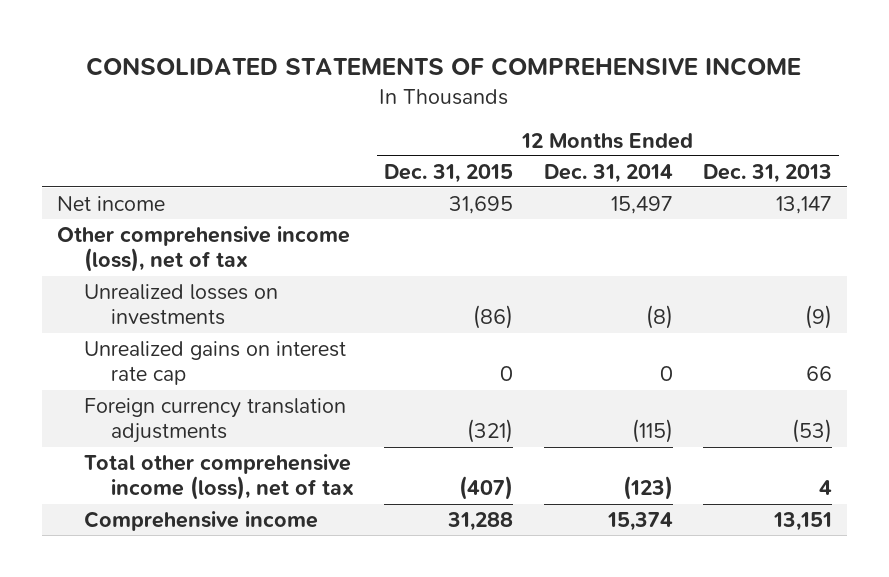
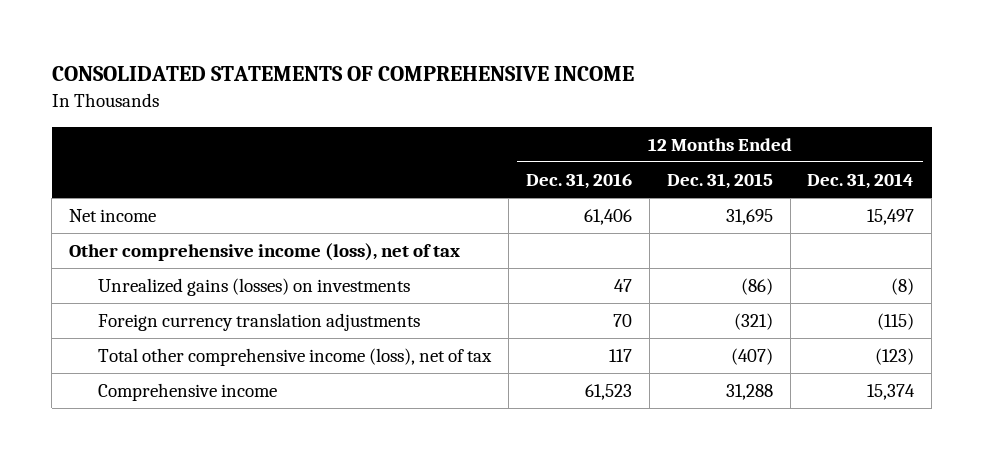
- | 12 Months Ended Dec. 31, 2015 | 12 Months Ended Dec. 31, 2014 | 12 Months Ended Dec. 31, 2013
+ | 12 Months Ended Dec. 31, 2016 | 12 Months Ended Dec. 31, 2015 | 12 Months Ended Dec. 31, 2014
- Unrealized losses on investments | (86) | (8) | (9)
- Unrealized gains on interest rate cap | 0 | 0 | 66
+ Unrealized gains (losses) on investments | 47 | (86) | (8)

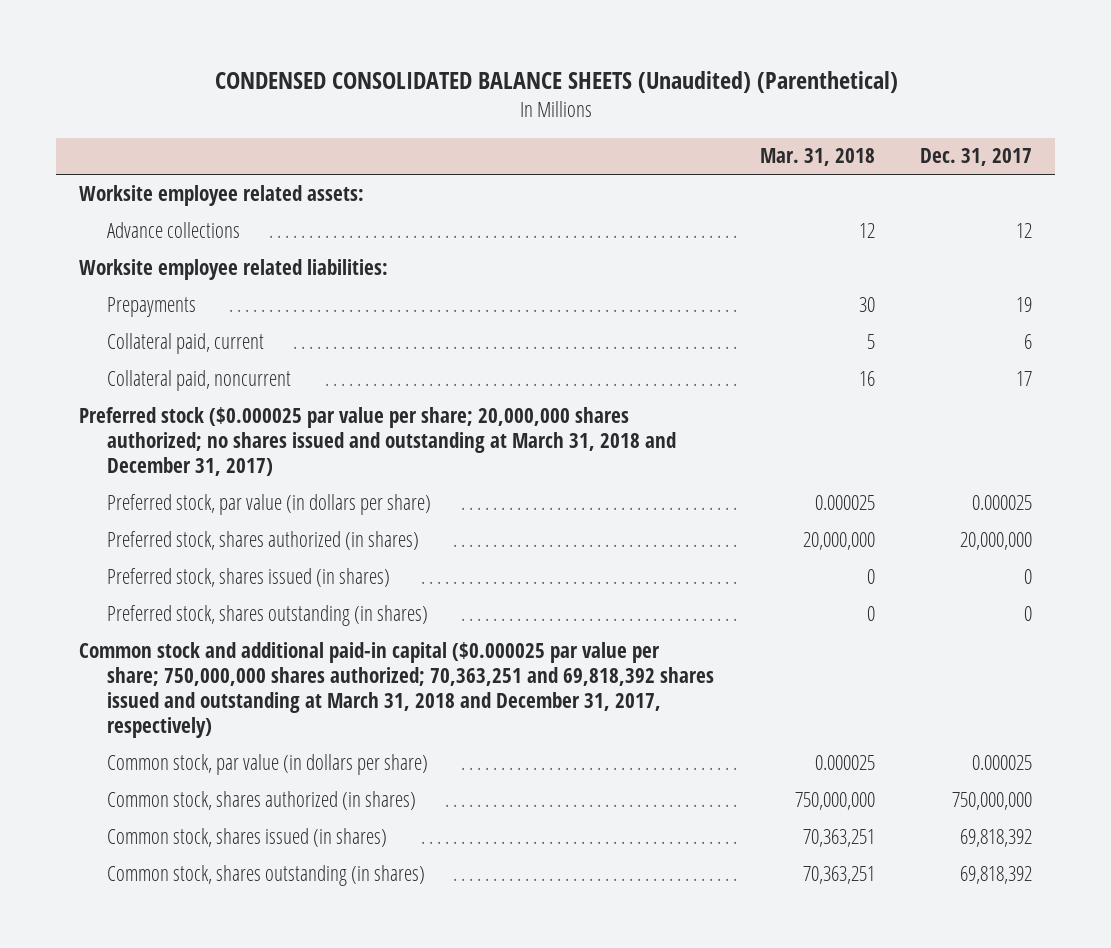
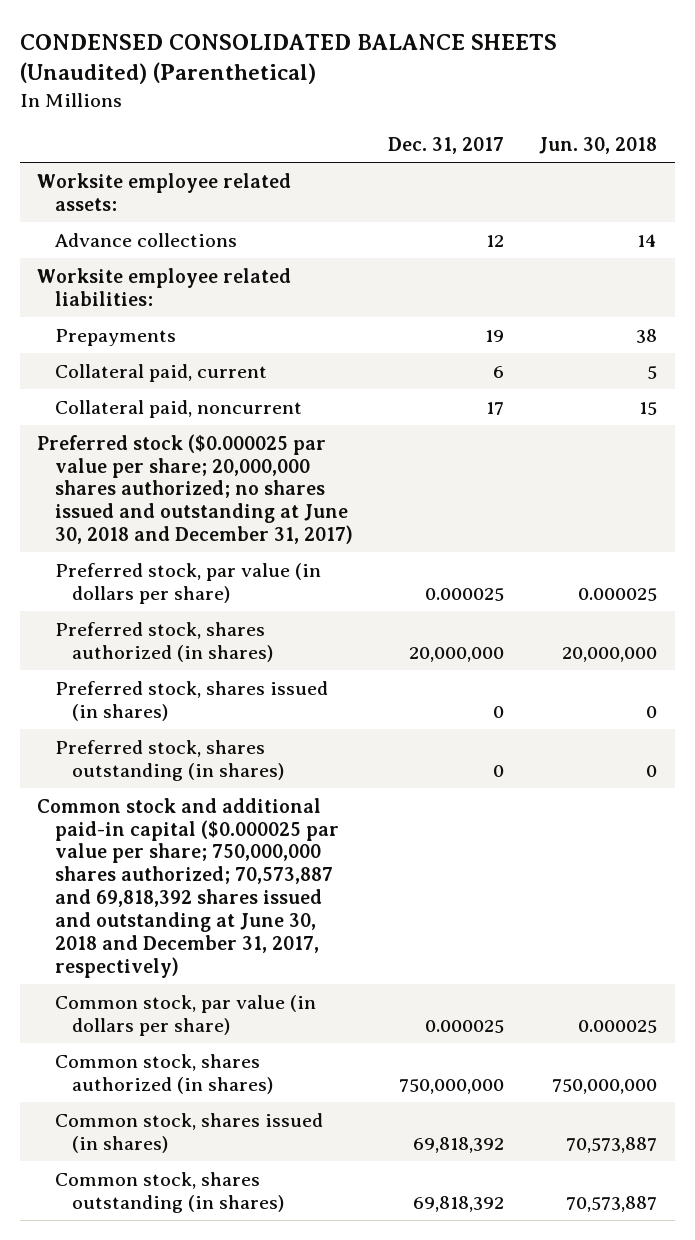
- | Mar. 31, 2018 | Dec. 31, 2017
+ | Dec. 31, 2017 | Jun. 30, 2018
- Preferred stock ($0.000025 par value per share; 20,000,000 shares authorized; no shares issued and outstanding at March 31, 2018 and December 31, 2017)
+ Preferred stock ($0.000025 par value per share; 20,000,000 shares authorized; no shares issued and outstanding at June 30, 2018 and December 31, 2017)
- Common stock and additional paid-in capital ($0.000025 par value per share; 750,000,000 shares authorized; 70,363,251 and 69,818,392 shares issued and outstanding at March 31, 2018 and December 31, 2017, respectively)
+ Common stock and additional paid-in capital ($0.000025 par value per share; 750,000,000 shares authorized; 70,573,887 and 69,818,392 shares issued and outstanding at June 30, 2018 and December 31, 2017, respectively)

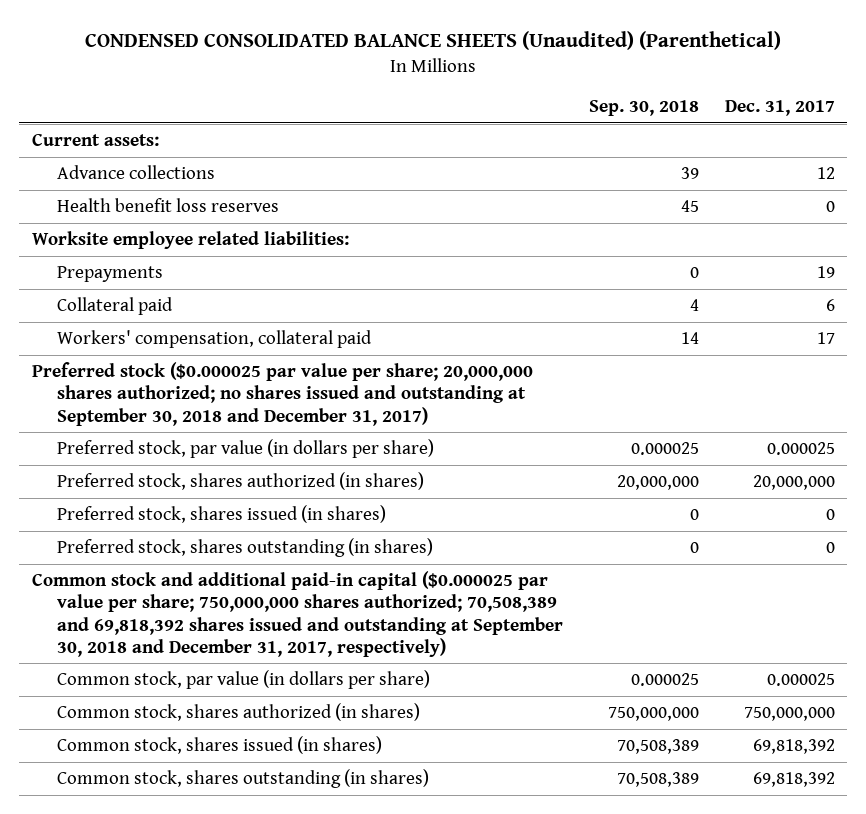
- | Dec. 31, 2017 | Jun. 30, 2018
+ | Sep. 30, 2018 | Dec. 31, 2017
- Worksite employee related assets:
+ Current assets:
+ Health benefit loss reserves | 45 | 0
- Collateral paid, current | 6 | 5
- Collateral paid, noncurrent | 17 | 15
- Preferred stock ($0.000025 par value per share; 20,000,000 shares authorized; no shares issued and outstanding at June 30, 2018 and December 31, 2017)
+ Collateral paid | 4 | 6
+ Workers' compensation, collateral paid | 14 | 17
+ Preferred stock ($0.000025 par value per share; 20,000,000 shares authorized; no shares issued and outstanding at September 30, 2018 and December 31, 2017)
- Common stock and additional paid-in capital ($0.000025 par value per share; 750,000,000 shares authorized; 70,573,887 and 69,818,392 shares issued and outstanding at June 30, 2018 and December 31, 2017, respectively)
+ Common stock and additional paid-in capital ($0.000025 par value per share; 750,000,000 shares authorized; 70,508,389 and 69,818,392 shares issued and outstanding at September 30, 2018 and December 31, 2017, respectively)

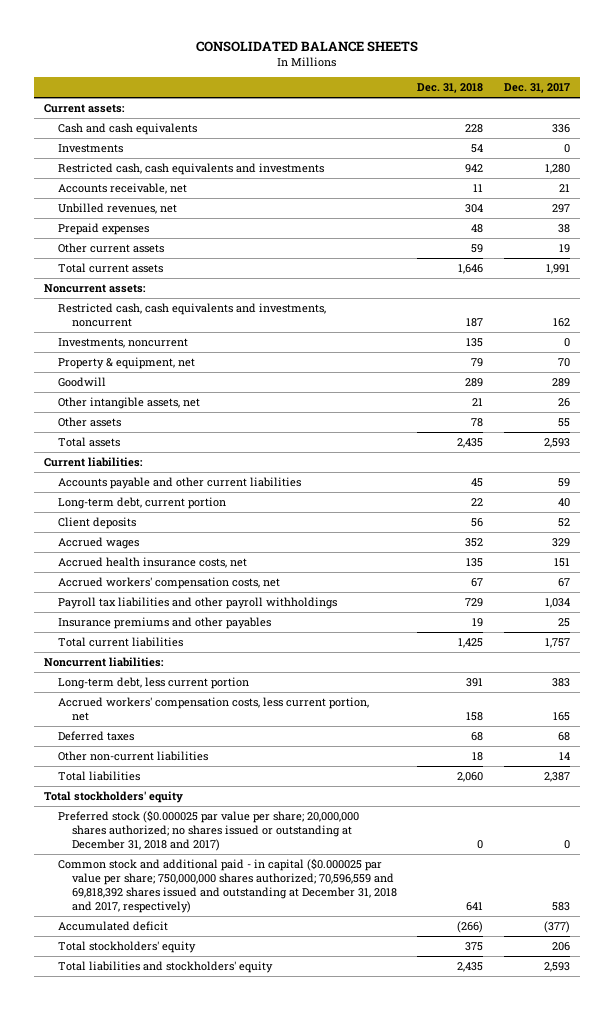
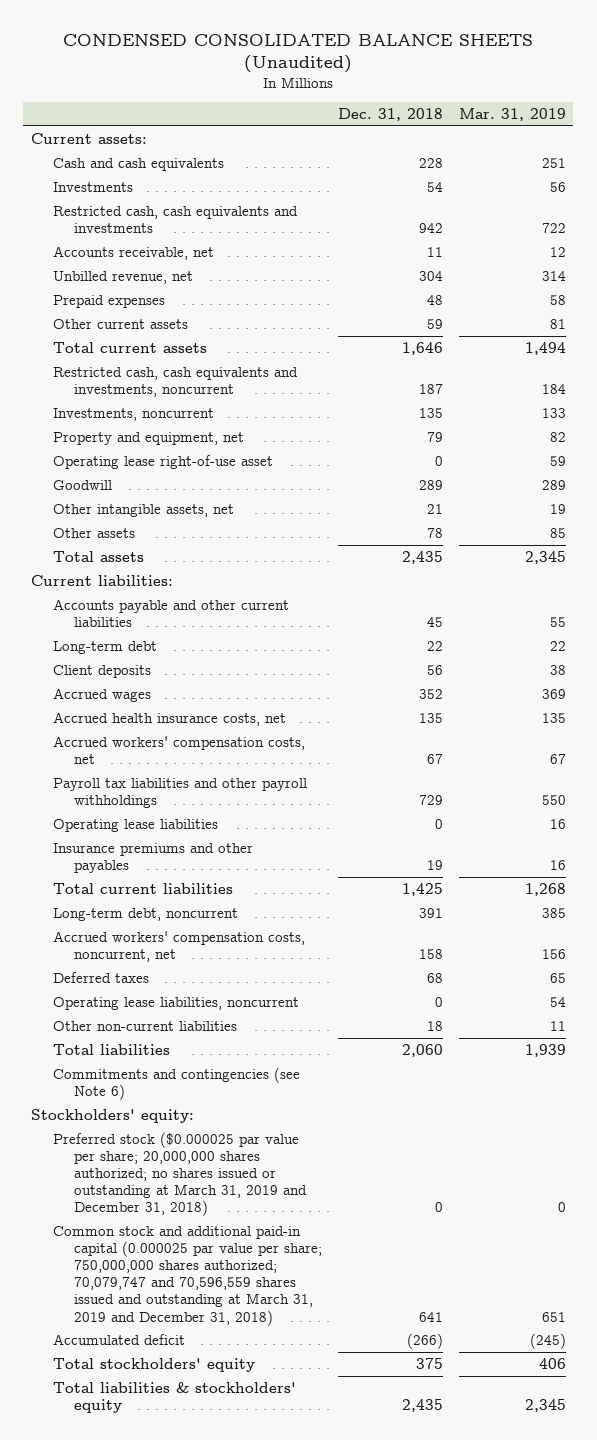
- CONSOLIDATED BALANCE SHEETS
+ CONDENSED CONSOLIDATED BALANCE SHEETS (Unaudited)
- | Dec. 31, 2018 | Dec. 31, 2017
+ | Dec. 31, 2018 | Mar. 31, 2019
- Unbilled revenues, net | 304 | 297
+ Unbilled revenue, net | 304 | 314
- Noncurrent assets:
- Property & equipment, net | 79 | 70
+ Property and equipment, net | 79 | 82
+ Operating lease right-of-use asset | 0 | 59
- Long-term debt, current portion | 22 | 40
+ Long-term debt | 22 | 22
+ Operating lease liabilities | 0 | 16
- Noncurrent liabilities:
- Long-term debt, less current portion | 391 | 383
- Accrued workers' compensation costs, less current portion, net | 158 | 165
+ Long-term debt, noncurrent | 391 | 385
+ Accrued workers' compensation costs, noncurrent, net | 158 | 156
+ Operating lease liabilities, noncurrent | 0 | 54
- Total stockholders' equity
- Preferred stock ($0.000025 par value per share; 20,000,000 shares authorized; no shares issued or outstanding at December 31, 2018 and 2017) | 0 | 0
- Common stock and additional paid - in capital ($0.000025 par value per share; 750,000,000 shares authorized; 70,596,559 and 69,818,392 shares issued and outstanding at December 31, 2018 and 2017, respectively) | 641 | 583
+ Commitments and contingencies (see Note 6)
+ Stockholders' equity:
+ Preferred stock ($0.000025 par value per share; 20,000,000 shares authorized; no shares issued or outstanding at March 31, 2019 and December 31, 2018) | 0 | 0
+ Common stock and additional paid-in capital (0.000025 par value per share; 750,000,000 shares authorized; 70,079,747 and 70,596,559 shares issued and outstanding at March 31, 2019 and December 31, 2018) | 641 | 651
- Total liabilities and stockholders' equity | 2,435 | 2,593
+ Total liabilities & stockholders' equity | 2,435 | 2,345

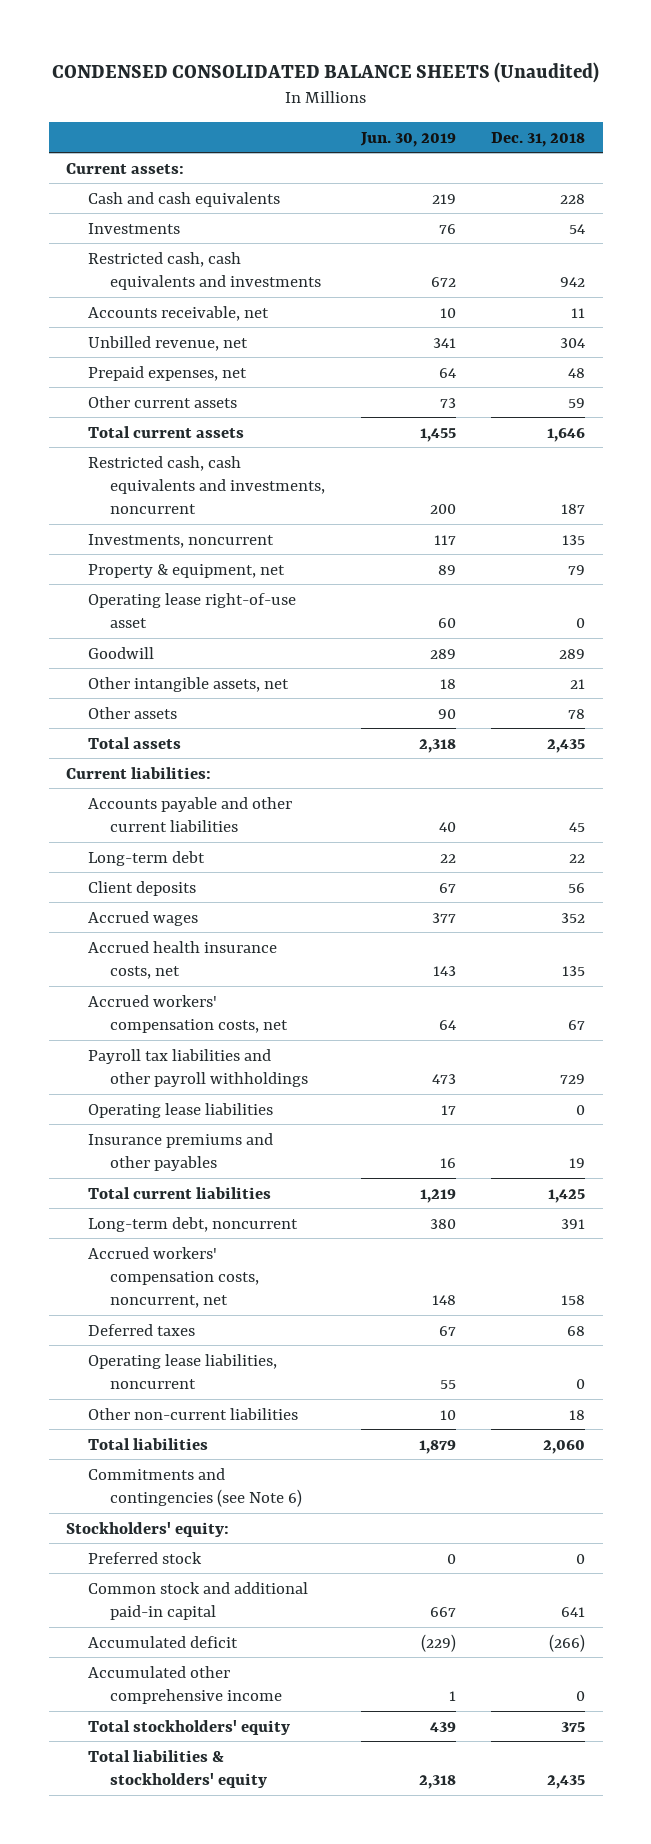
- | Dec. 31, 2018 | Mar. 31, 2019
+ | Jun. 30, 2019 | Dec. 31, 2018
- Prepaid expenses | 48 | 58
+ Prepaid expenses, net | 64 | 48
- Property and equipment, net | 79 | 82
+ Property & equipment, net | 89 | 79
- Preferred stock ($0.000025 par value per share; 20,000,000 shares authorized; no shares issued or outstanding at March 31, 2019 and December 31, 2018) | 0 | 0
- Common stock and additional paid-in capital (0.000025 par value per share; 750,000,000 shares authorized; 70,079,747 and 70,596,559 shares issued and outstanding at March 31, 2019 and December 31, 2018) | 641 | 651
+ Preferred stock | 0 | 0
+ Common stock and additional paid-in capital | 667 | 641
+ Accumulated other comprehensive income | 1 | 0

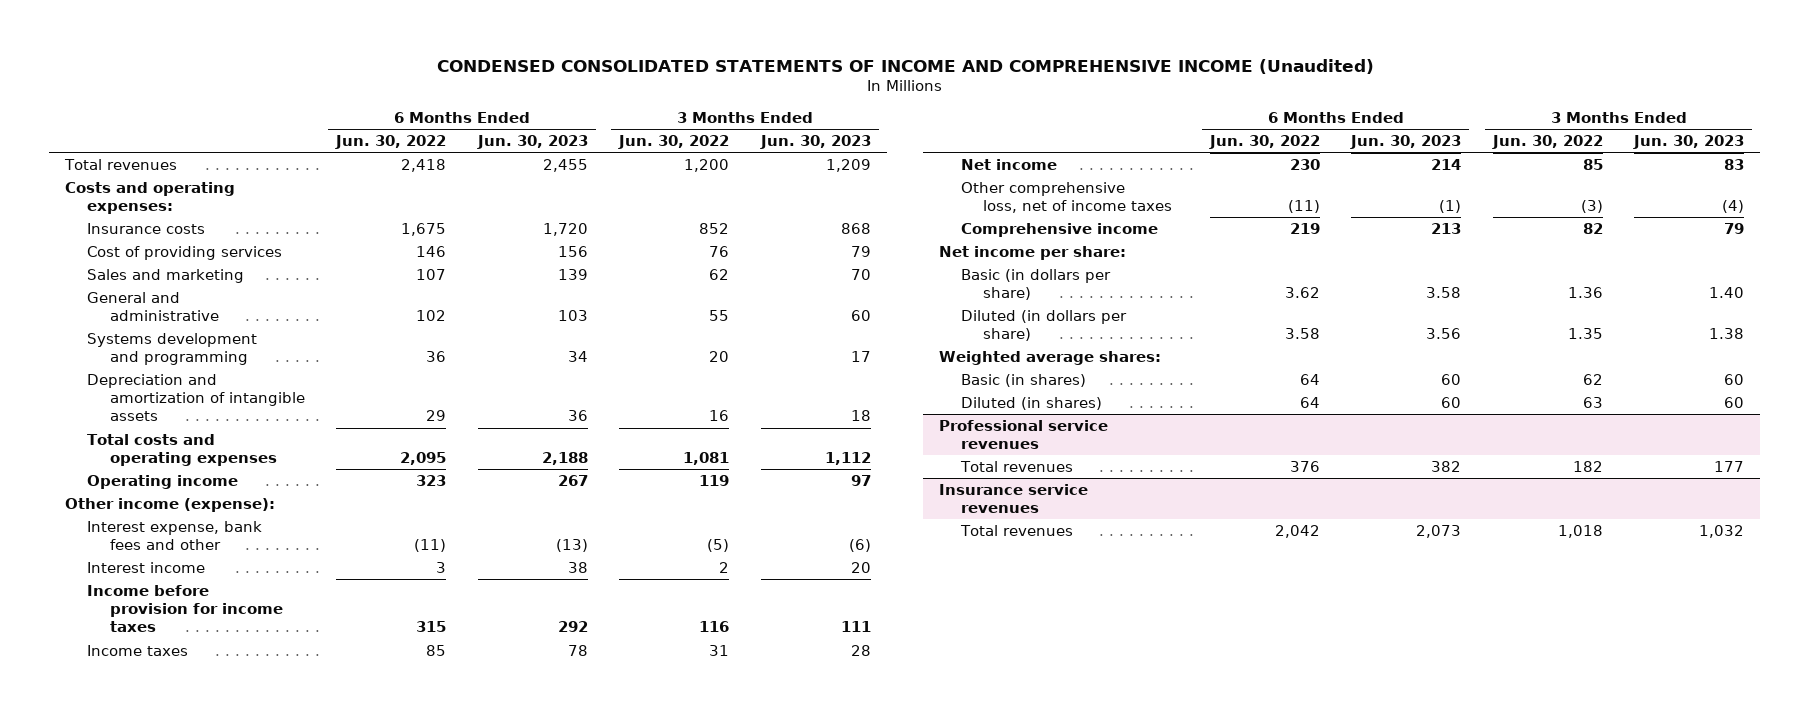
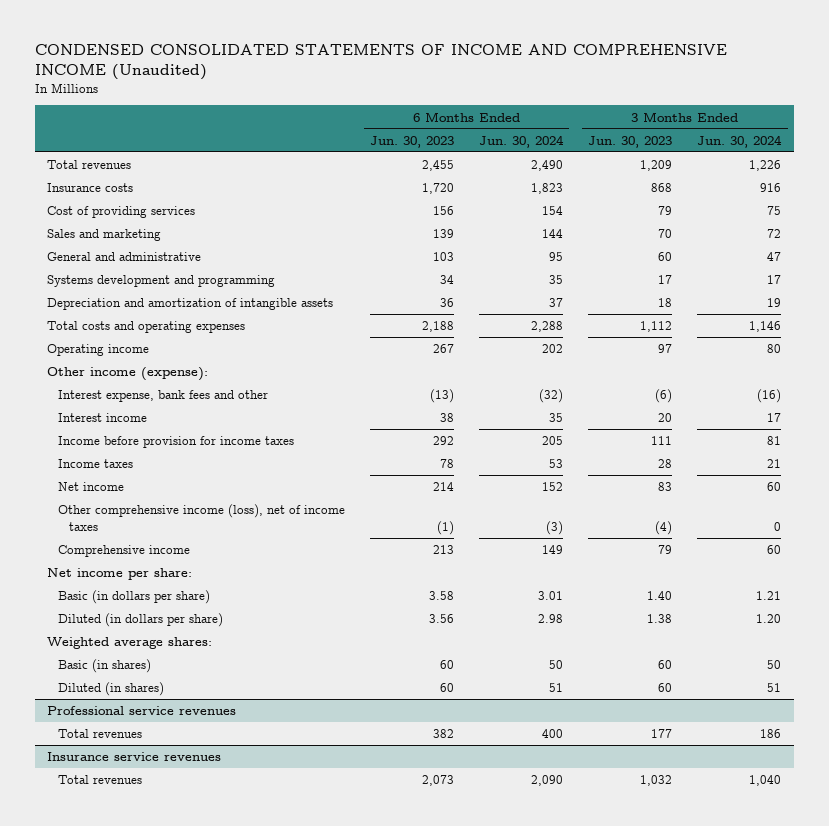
- | 6 Months Ended Jun. 30, 2022 | 6 Months Ended Jun. 30, 2023 | 3 Months Ended Jun. 30, 2022 | 3 Months Ended Jun. 30, 2023
+ | 6 Months Ended Jun. 30, 2023 | 6 Months Ended Jun. 30, 2024 | 3 Months Ended Jun. 30, 2023 | 3 Months Ended Jun. 30, 2024
- Costs and operating expenses:
- Other comprehensive loss, net of income taxes | (11) | (1) | (3) | (4)
+ Other comprehensive income (loss), net of income taxes | (1) | (3) | (4) | 0

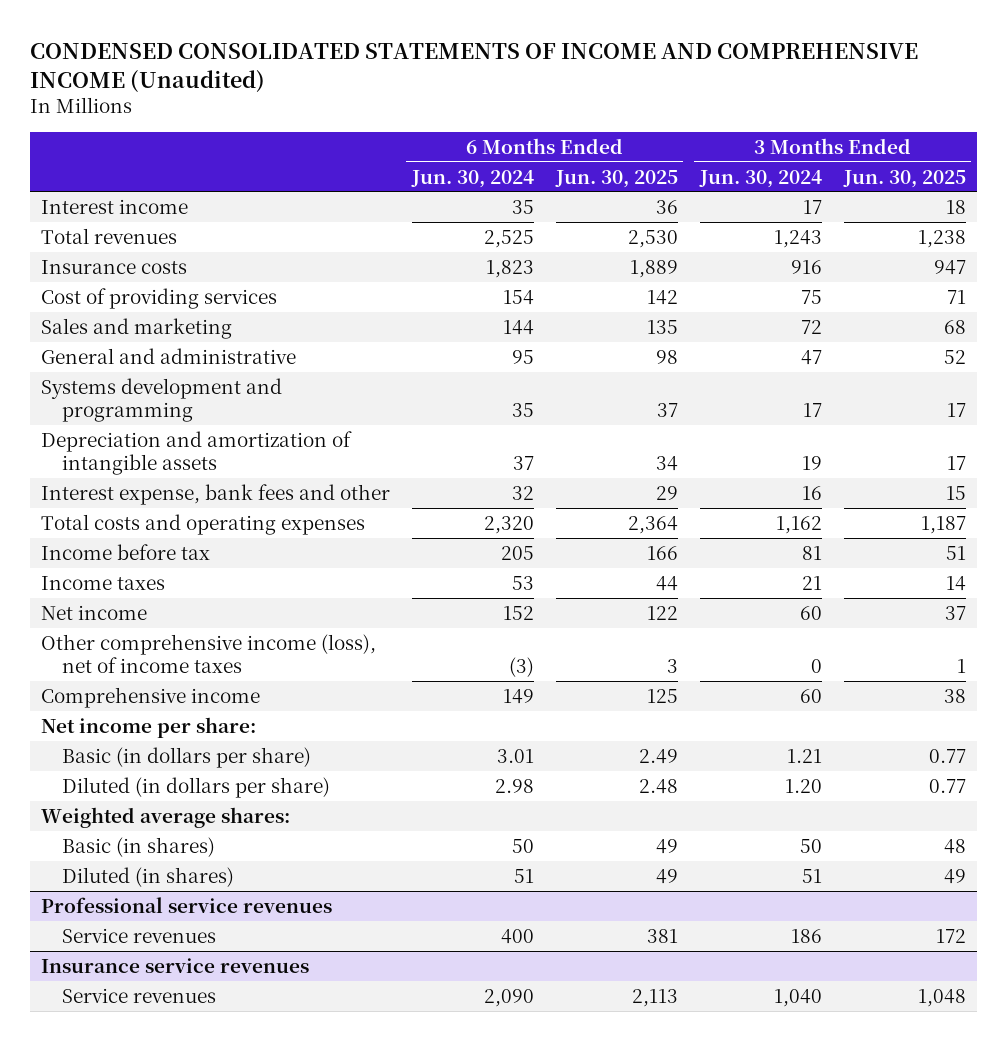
- | 6 Months Ended Jun. 30, 2023 | 6 Months Ended Jun. 30, 2024 | 3 Months Ended Jun. 30, 2023 | 3 Months Ended Jun. 30, 2024
+ | 6 Months Ended Jun. 30, 2024 | 6 Months Ended Jun. 30, 2025 | 3 Months Ended Jun. 30, 2024 | 3 Months Ended Jun. 30, 2025
- Total revenues | 2,455 | 2,490 | 1,209 | 1,226
moved up: Interest income | 35 | 36 | 17 | 18
+ Total revenues | 2,525 | 2,530 | 1,243 | 1,238
- Total costs and operating expenses | 2,188 | 2,288 | 1,112 | 1,146
- Operating income | 267 | 202 | 97 | 80
- Other income (expense):
- Interest expense, bank fees and other | (13) | (32) | (6) | (16)
- Income before provision for income taxes | 292 | 205 | 111 | 81
+ Interest expense, bank fees and other | 32 | 29 | 16 | 15
+ Total costs and operating expenses | 2,320 | 2,364 | 1,162 | 1,187
+ Income before tax | 205 | 166 | 81 | 51
@ Professional service revenues
- Total revenues | 382 | 400 | 177 | 186
+ Service revenues | 400 | 381 | 186 | 172
@ Insurance service revenues
- Total revenues | 2,073 | 2,090 | 1,032 | 1,040
+ Service revenues | 2,090 | 2,113 | 1,040 | 1,048

